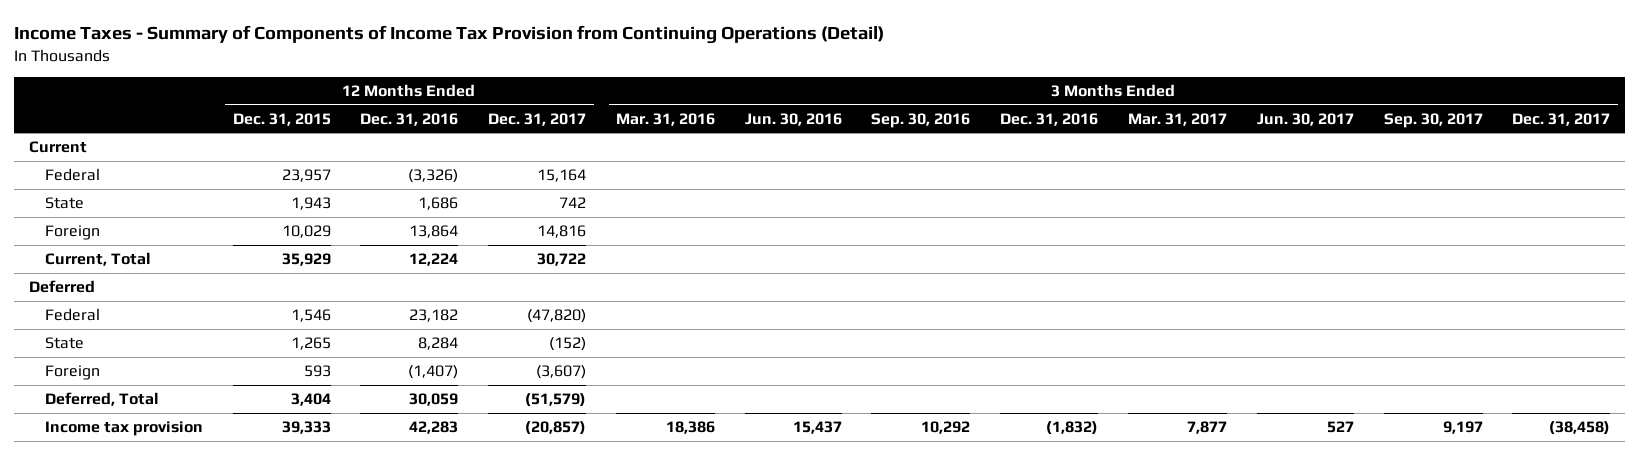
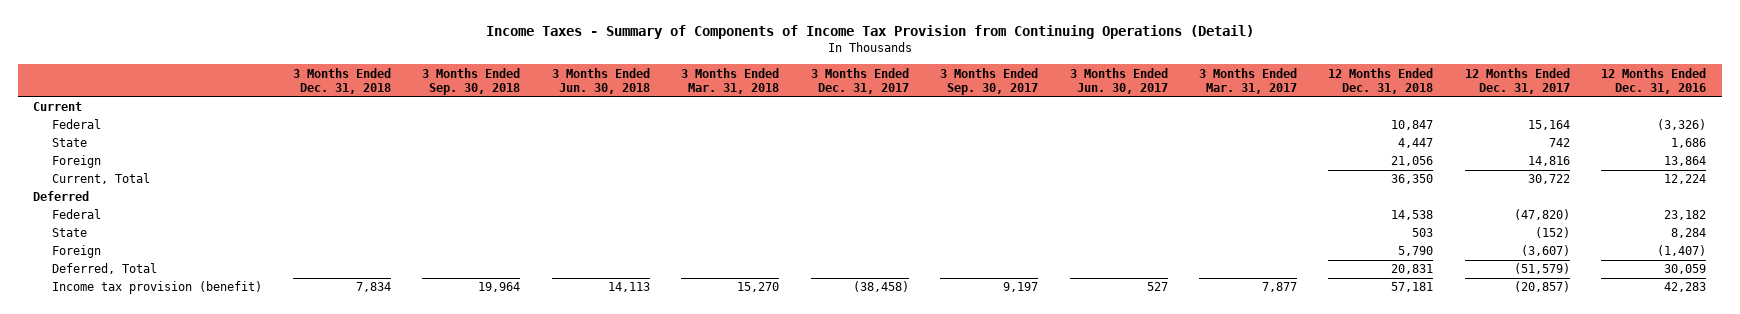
- | 12 Months Ended Dec. 31, 2015 | 12 Months Ended Dec. 31, 2016 | 12 Months Ended Dec. 31, 2017 | 3 Months Ended Mar. 31, 2016 | 3 Months Ended Jun. 30, 2016 | 3 Months Ended Sep. 30, 2016 | 3 Months Ended Dec. 31, 2016 | 3 Months Ended Mar. 31, 2017 | 3 Months Ended Jun. 30, 2017 | 3 Months Ended Sep. 30, 2017 | 3 Months Ended Dec. 31, 2017
+ | 3 Months Ended Dec. 31, 2018 | 3 Months Ended Sep. 30, 2018 | 3 Months Ended Jun. 30, 2018 | 3 Months Ended Mar. 31, 2018 | 3 Months Ended Dec. 31, 2017 | 3 Months Ended Sep. 30, 2017 | 3 Months Ended Jun. 30, 2017 | 3 Months Ended Mar. 31, 2017 | 12 Months Ended Dec. 31, 2018 | 12 Months Ended Dec. 31, 2017 | 12 Months Ended Dec. 31, 2016
- Income tax provision | 39,333 | 42,283 | (20,857) | 18,386 | 15,437 | 10,292 | (1,832) | 7,877 | 527 | 9,197 | (38,458)
+ Income tax provision (benefit) | 7,834 | 19,964 | 14,113 | 15,270 | (38,458) | 9,197 | 527 | 7,877 | 57,181 | (20,857) | 42,283

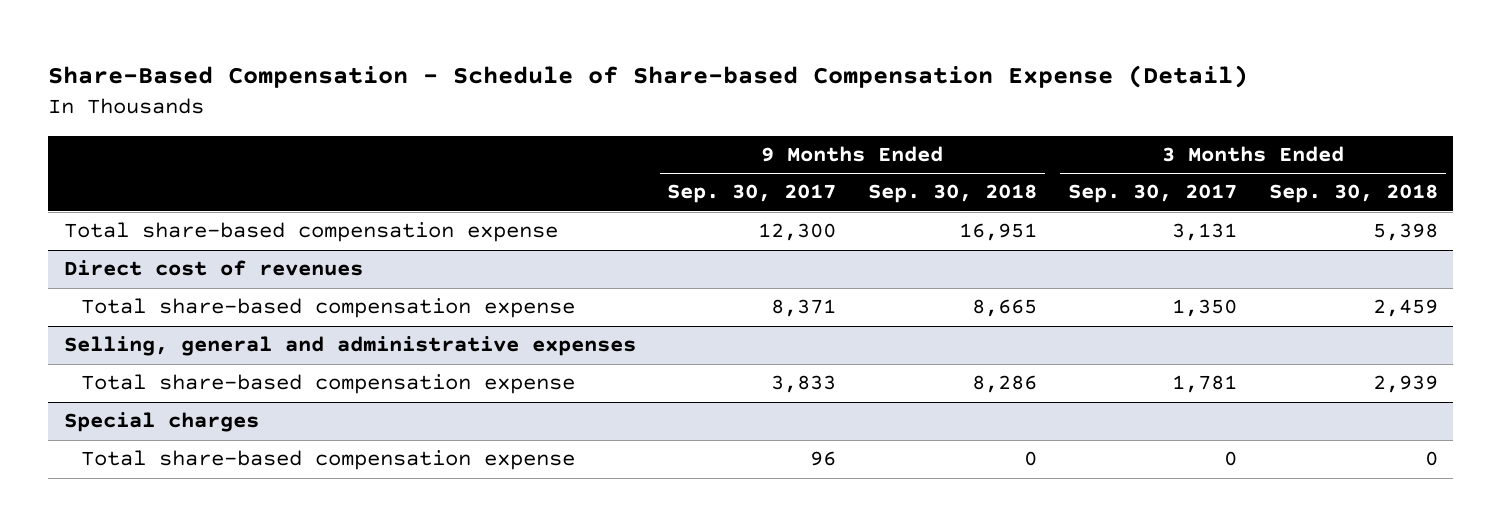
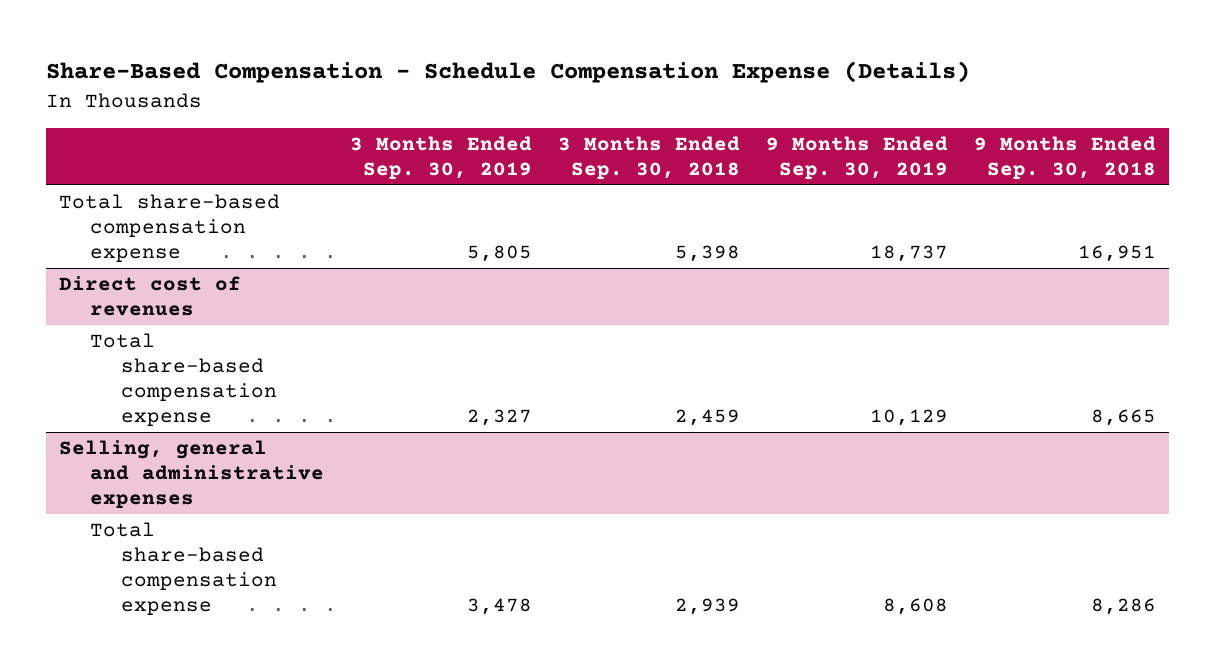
- Share-Based Compensation - Schedule of Share-based Compensation Expense (Detail)
+ Share-Based Compensation - Schedule Compensation Expense (Details)
- | 9 Months Ended Sep. 30, 2017 | 9 Months Ended Sep. 30, 2018 | 3 Months Ended Sep. 30, 2017 | 3 Months Ended Sep. 30, 2018
+ | 3 Months Ended Sep. 30, 2019 | 3 Months Ended Sep. 30, 2018 | 9 Months Ended Sep. 30, 2019 | 9 Months Ended Sep. 30, 2018
- Special charges
- Total share-based compensation expense | 96 | 0 | 0 | 0

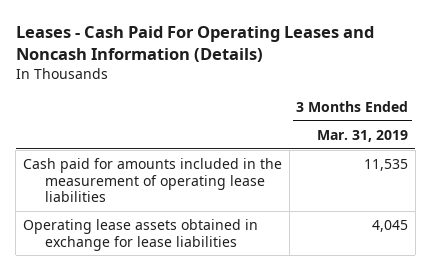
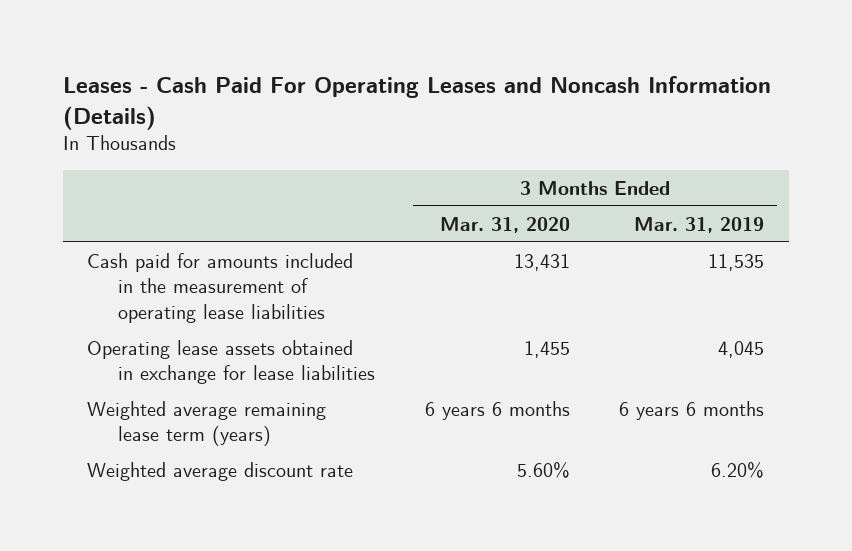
- | 3 Months Ended Mar. 31, 2019
+ | 3 Months Ended Mar. 31, 2020 | 3 Months Ended Mar. 31, 2019
+ Weighted average remaining lease term (years) | 6 years 6 months | 6 years 6 months
+ Weighted average discount rate | 5.60% | 6.20%

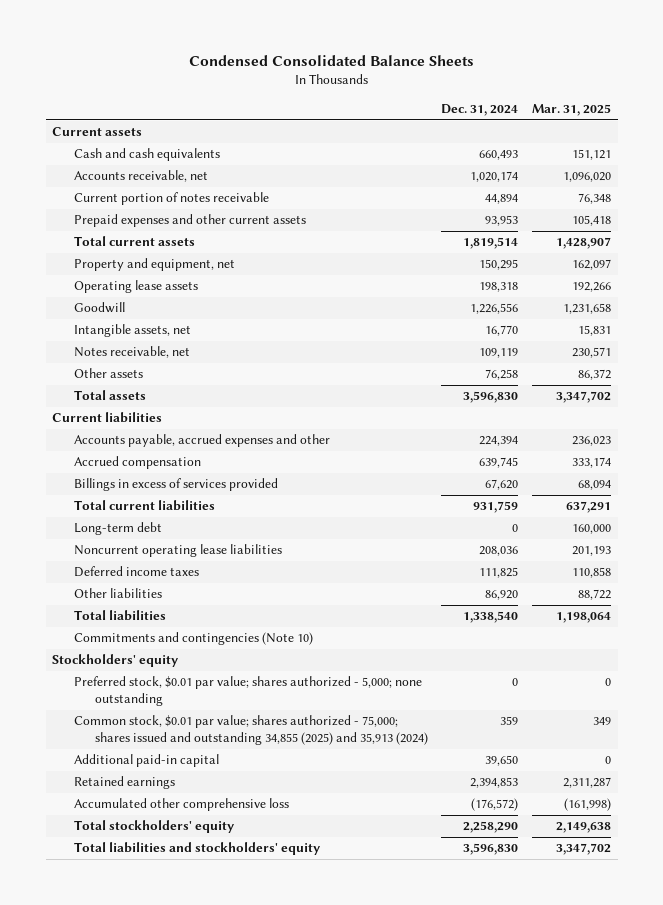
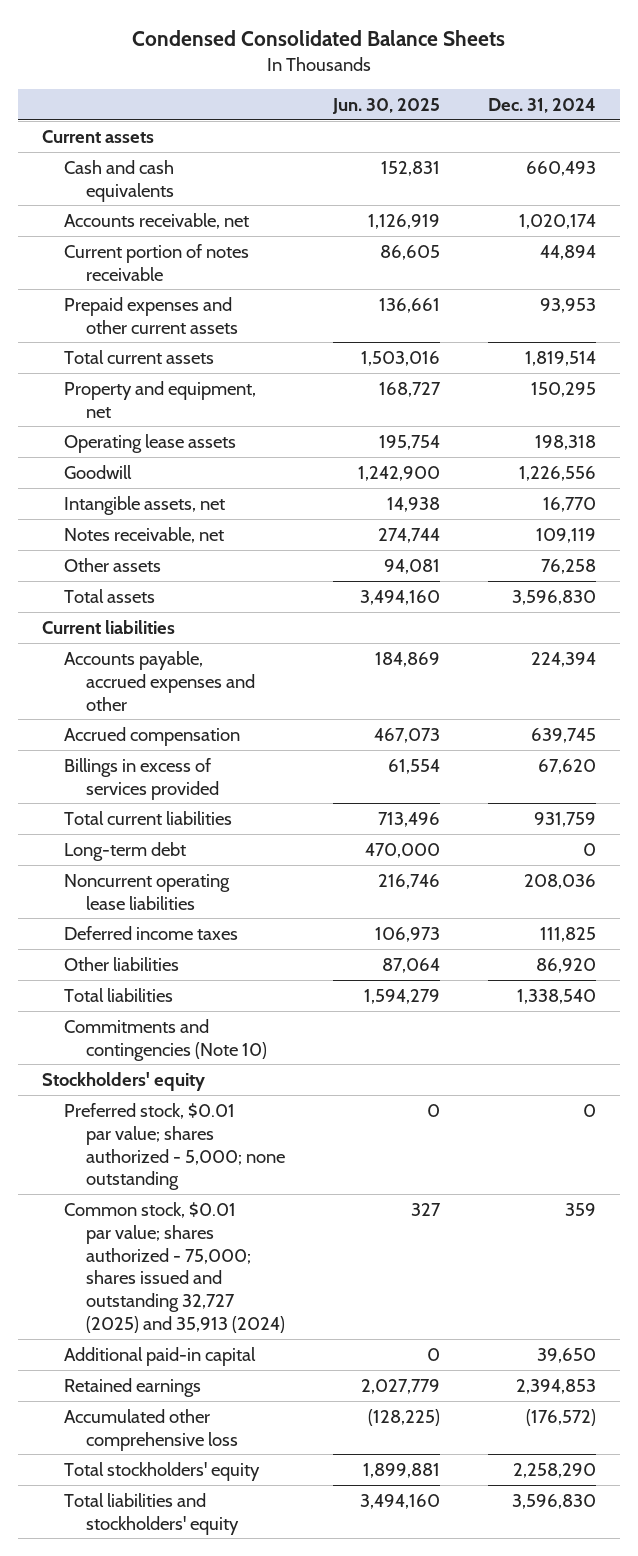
- | Dec. 31, 2024 | Mar. 31, 2025
+ | Jun. 30, 2025 | Dec. 31, 2024
- Common stock, $0.01 par value; shares authorized - 75,000; shares issued and outstanding 34,855 (2025) and 35,913 (2024) | 359 | 349
+ Common stock, $0.01 par value; shares authorized - 75,000; shares issued and outstanding 32,727 (2025) and 35,913 (2024) | 327 | 359

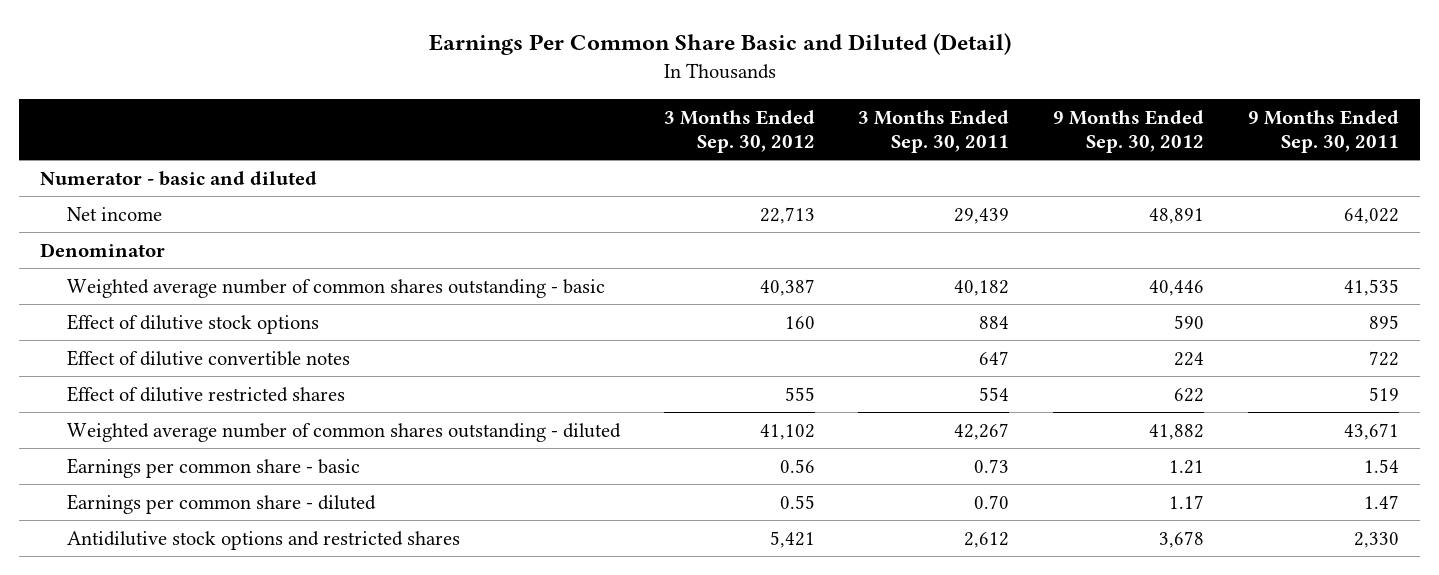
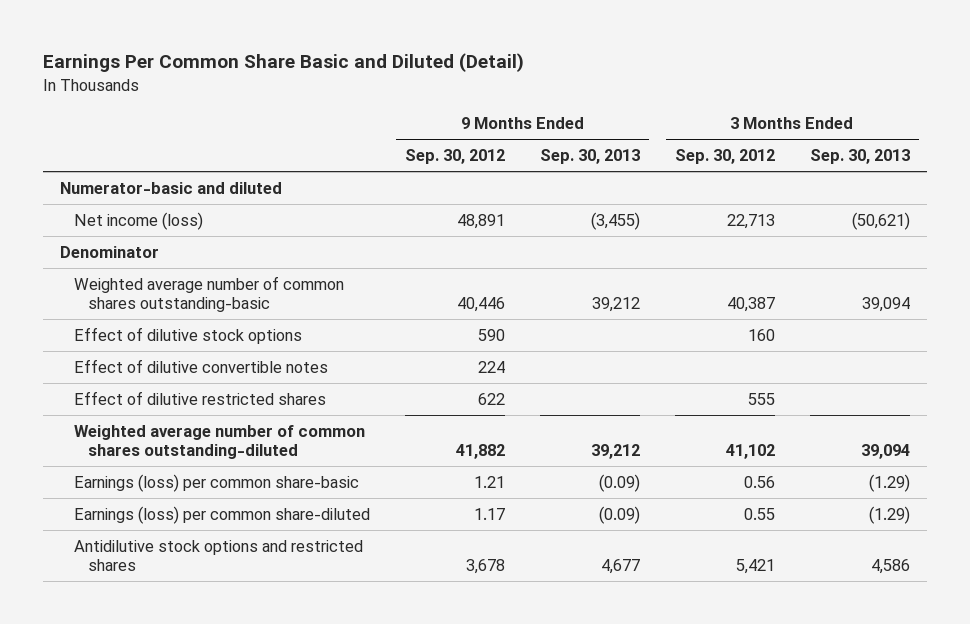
- | 3 Months Ended Sep. 30, 2012 | 3 Months Ended Sep. 30, 2011 | 9 Months Ended Sep. 30, 2012 | 9 Months Ended Sep. 30, 2011
+ | 9 Months Ended Sep. 30, 2012 | 9 Months Ended Sep. 30, 2013 | 3 Months Ended Sep. 30, 2012 | 3 Months Ended Sep. 30, 2013
- Numerator - basic and diluted
- Net income | 22,713 | 29,439 | 48,891 | 64,022
+ Numerator-basic and diluted
+ Net income (loss) | 48,891 | (3,455) | 22,713 | (50,621)
- Weighted average number of common shares outstanding - basic | 40,387 | 40,182 | 40,446 | 41,535
+ Weighted average number of common shares outstanding-basic | 40,446 | 39,212 | 40,387 | 39,094
- Weighted average number of common shares outstanding - diluted | 41,102 | 42,267 | 41,882 | 43,671
- Earnings per common share - basic | 0.56 | 0.73 | 1.21 | 1.54
- Earnings per common share - diluted | 0.55 | 0.70 | 1.17 | 1.47
+ Weighted average number of common shares outstanding-diluted | 41,882 | 39,212 | 41,102 | 39,094
+ Earnings (loss) per common share-basic | 1.21 | (0.09) | 0.56 | (1.29)
+ Earnings (loss) per common share-diluted | 1.17 | (0.09) | 0.55 | (1.29)

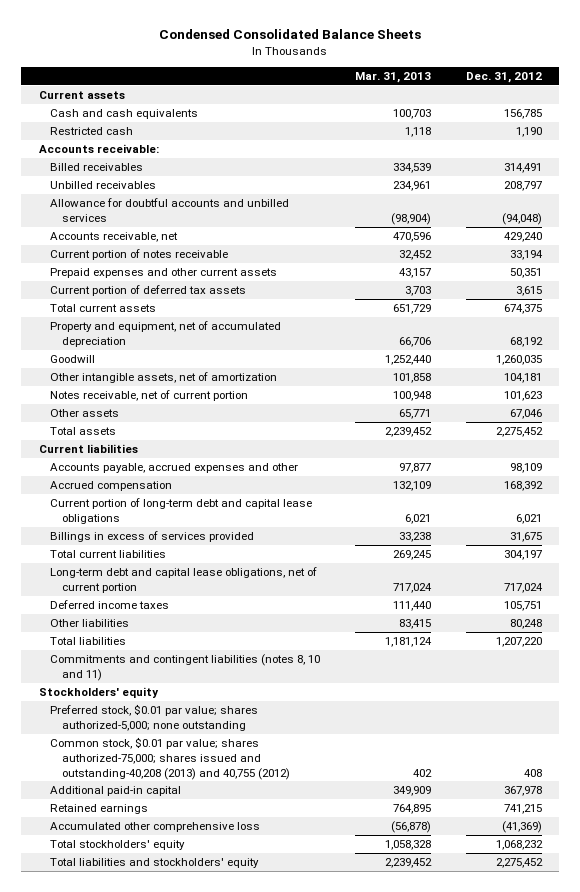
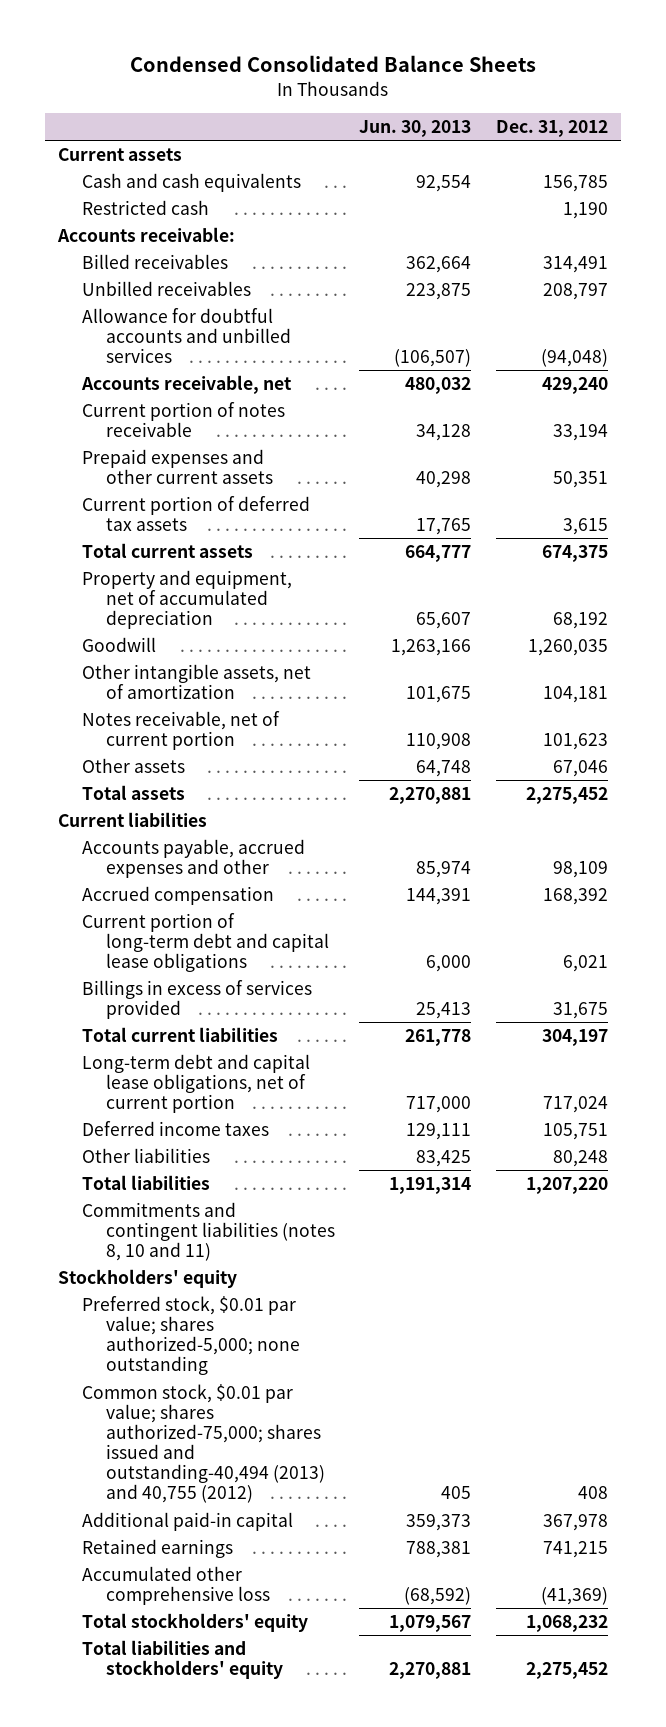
- | Mar. 31, 2013 | Dec. 31, 2012
+ | Jun. 30, 2013 | Dec. 31, 2012
- Common stock, $0.01 par value; shares authorized-75,000; shares issued and outstanding-40,208 (2013) and 40,755 (2012) | 402 | 408
+ Common stock, $0.01 par value; shares authorized-75,000; shares issued and outstanding-40,494 (2013) and 40,755 (2012) | 405 | 408

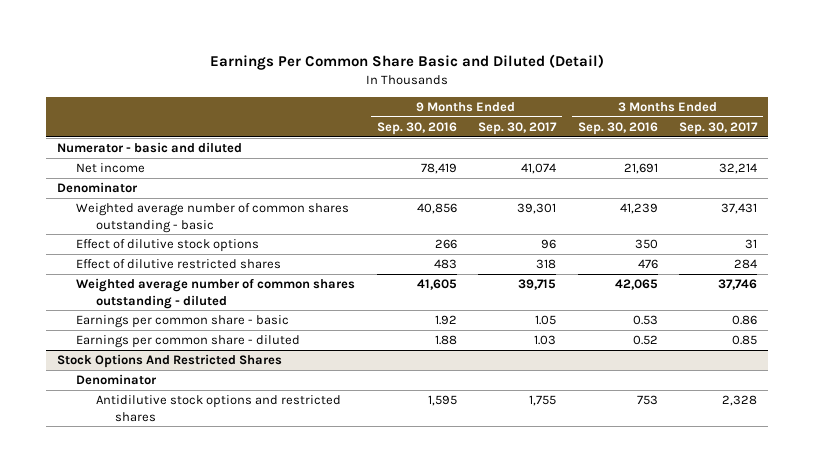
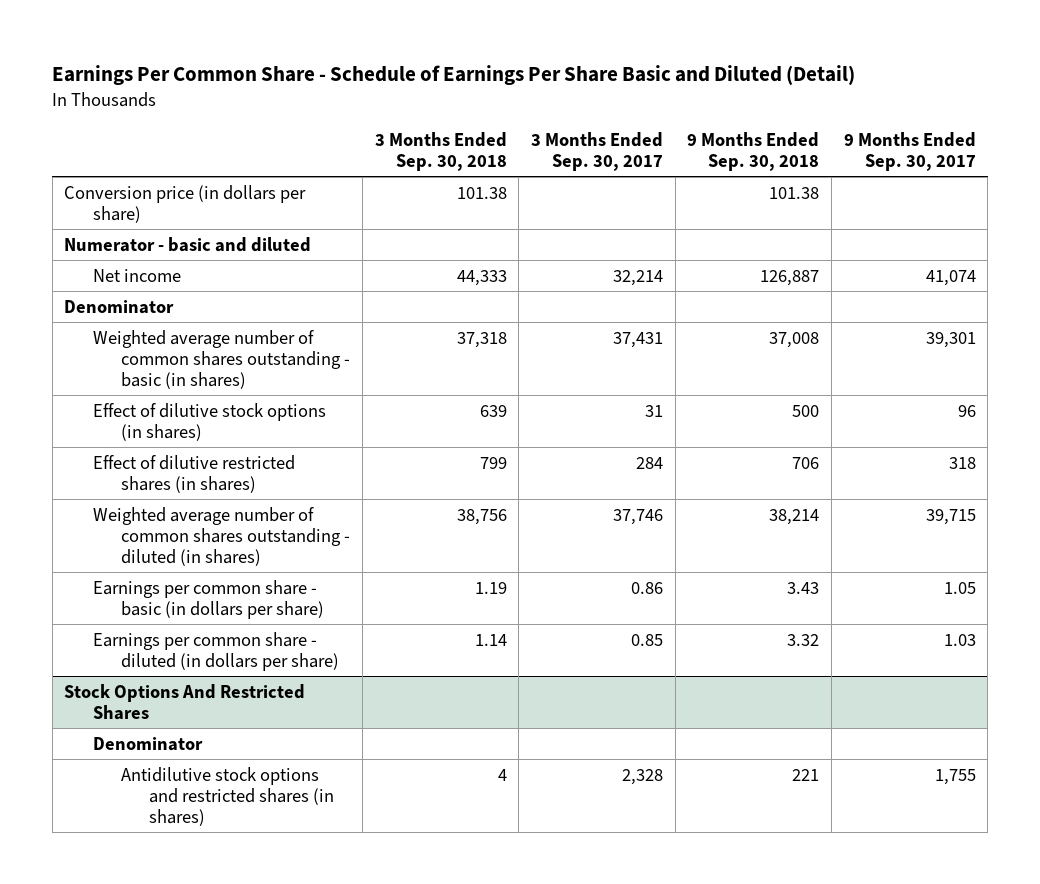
- Earnings Per Common Share Basic and Diluted (Detail)
+ Earnings Per Common Share - Schedule of Earnings Per Share Basic and Diluted (Detail)
- | 9 Months Ended Sep. 30, 2016 | 9 Months Ended Sep. 30, 2017 | 3 Months Ended Sep. 30, 2016 | 3 Months Ended Sep. 30, 2017
+ | 3 Months Ended Sep. 30, 2018 | 3 Months Ended Sep. 30, 2017 | 9 Months Ended Sep. 30, 2018 | 9 Months Ended Sep. 30, 2017
+ Conversion price (in dollars per share) | 101.38 | | 101.38 |
- Weighted average number of common shares outstanding - basic | 40,856 | 39,301 | 41,239 | 37,431
- Effect of dilutive stock options | 266 | 96 | 350 | 31
- Effect of dilutive restricted shares | 483 | 318 | 476 | 284
- Weighted average number of common shares outstanding - diluted | 41,605 | 39,715 | 42,065 | 37,746
- Earnings per common share - basic | 1.92 | 1.05 | 0.53 | 0.86
- Earnings per common share - diluted | 1.88 | 1.03 | 0.52 | 0.85
+ Weighted average number of common shares outstanding - basic (in shares) | 37,318 | 37,431 | 37,008 | 39,301
+ Effect of dilutive stock options (in shares) | 639 | 31 | 500 | 96
+ Effect of dilutive restricted shares (in shares) | 799 | 284 | 706 | 318
+ Weighted average number of common shares outstanding - diluted (in shares) | 38,756 | 37,746 | 38,214 | 39,715
+ Earnings per common share - basic (in dollars per share) | 1.19 | 0.86 | 3.43 | 1.05
+ Earnings per common share - diluted (in dollars per share) | 1.14 | 0.85 | 3.32 | 1.03
@ Stock Options And Restricted Shares
- Antidilutive stock options and restricted shares | 1,595 | 1,755 | 753 | 2,328
+ Antidilutive stock options and restricted shares (in shares) | 4 | 2,328 | 221 | 1,755

